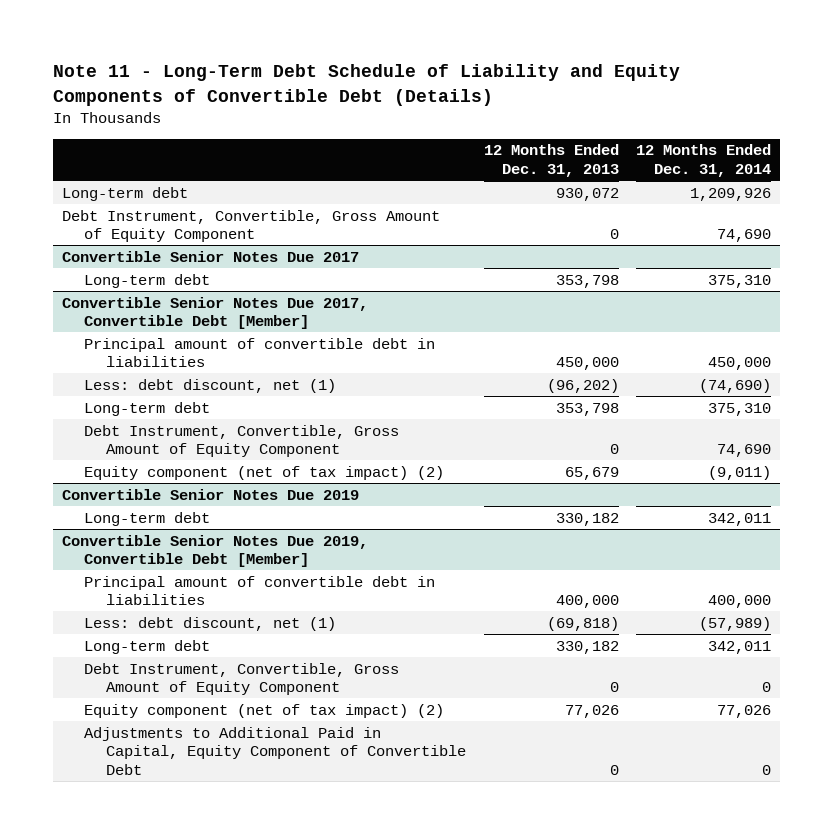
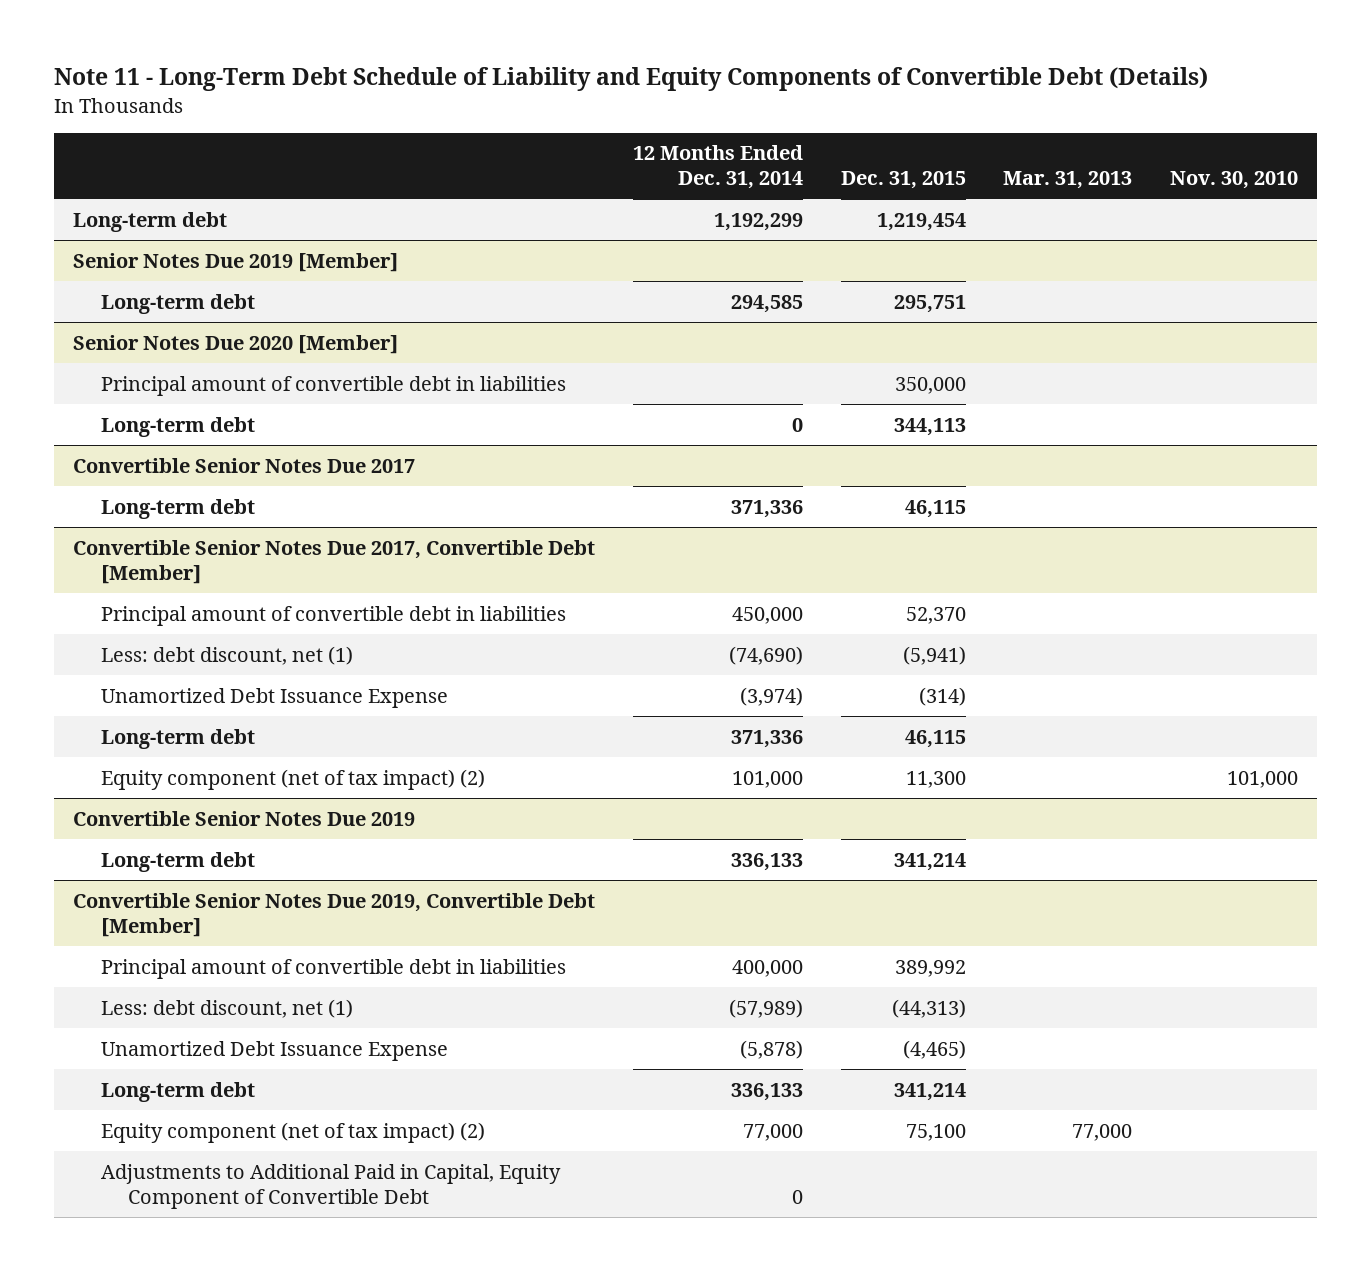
- | 12 Months Ended Dec. 31, 2013 | 12 Months Ended Dec. 31, 2014
+ | 12 Months Ended Dec. 31, 2014 | Dec. 31, 2015 | Mar. 31, 2013 | Nov. 30, 2010
- Long-term debt | 930,072 | 1,209,926
- Debt Instrument, Convertible, Gross Amount of Equity Component | 0 | 74,690
+ Long-term debt | 1,192,299 | 1,219,454 | |
+ Senior Notes Due 2019 [Member]
+ Long-term debt | 294,585 | 295,751 | |
+ Senior Notes Due 2020 [Member]
+ Principal amount of convertible debt in liabilities | | 350,000 | |
+ Long-term debt | 0 | 344,113 | |
@ Convertible Senior Notes Due 2017
- Long-term debt | 353,798 | 375,310
+ Long-term debt | 371,336 | 46,115 | |
@ Convertible Senior Notes Due 2017, Convertible Debt [Member]
- Long-term debt | 353,798 | 375,310
- Debt Instrument, Convertible, Gross Amount of Equity Component | 0 | 74,690
- Equity component (net of tax impact) (2) | 65,679 | (9,011)
+ Unamortized Debt Issuance Expense | (3,974) | (314) | |
+ Long-term debt | 371,336 | 46,115 | |
+ Equity component (net of tax impact) (2) | 101,000 | 11,300 | | 101,000
@ Convertible Senior Notes Due 2019
- Long-term debt | 330,182 | 342,011
+ Long-term debt | 336,133 | 341,214 | |
@ Convertible Senior Notes Due 2019, Convertible Debt [Member]
- Long-term debt | 330,182 | 342,011
- Debt Instrument, Convertible, Gross Amount of Equity Component | 0 | 0
- Equity component (net of tax impact) (2) | 77,026 | 77,026
+ Unamortized Debt Issuance Expense | (5,878) | (4,465) | |
+ Long-term debt | 336,133 | 341,214 | |
+ Equity component (net of tax impact) (2) | 77,000 | 75,100 | 77,000 |

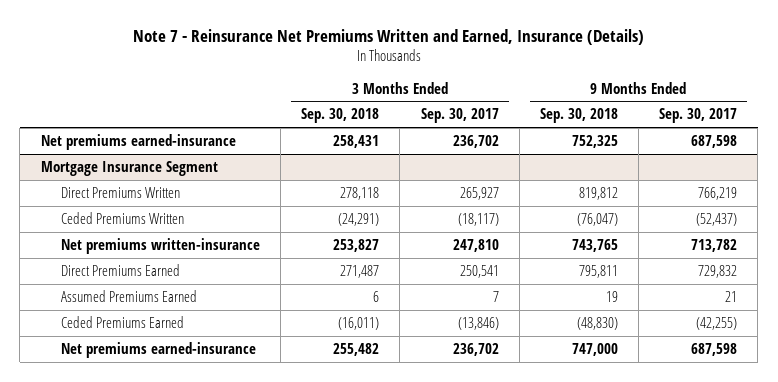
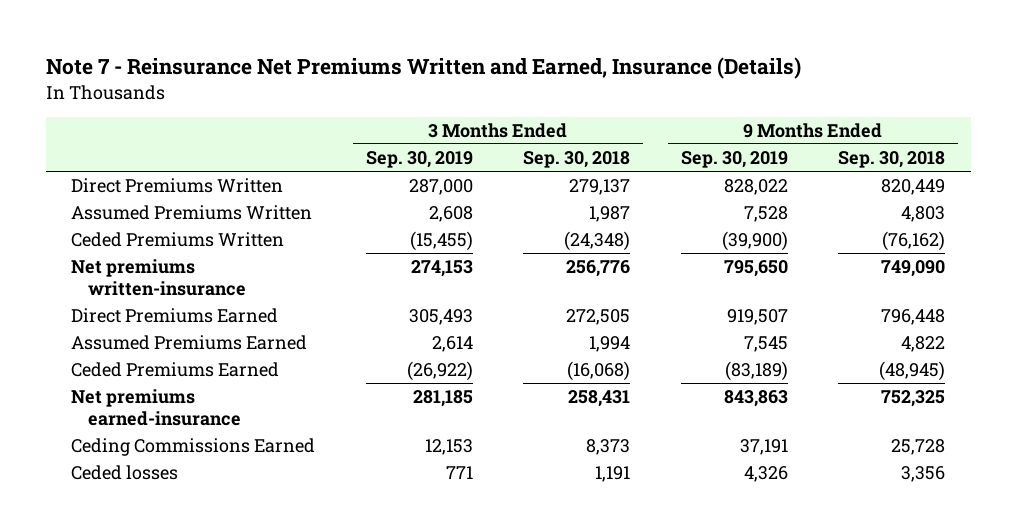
- | 3 Months Ended Sep. 30, 2018 | 3 Months Ended Sep. 30, 2017 | 9 Months Ended Sep. 30, 2018 | 9 Months Ended Sep. 30, 2017
+ | 3 Months Ended Sep. 30, 2019 | 3 Months Ended Sep. 30, 2018 | 9 Months Ended Sep. 30, 2019 | 9 Months Ended Sep. 30, 2018
+ Direct Premiums Written | 287,000 | 279,137 | 828,022 | 820,449
+ Assumed Premiums Written | 2,608 | 1,987 | 7,528 | 4,803
+ Ceded Premiums Written | (15,455) | (24,348) | (39,900) | (76,162)
+ Net premiums written-insurance | 274,153 | 256,776 | 795,650 | 749,090
+ Direct Premiums Earned | 305,493 | 272,505 | 919,507 | 796,448
+ Assumed Premiums Earned | 2,614 | 1,994 | 7,545 | 4,822
+ Ceded Premiums Earned | (26,922) | (16,068) | (83,189) | (48,945)
- Mortgage Insurance Segment
- Direct Premiums Written | 278,118 | 265,927 | 819,812 | 766,219
- Ceded Premiums Written | (24,291) | (18,117) | (76,047) | (52,437)
- Net premiums written-insurance | 253,827 | 247,810 | 743,765 | 713,782
- Direct Premiums Earned | 271,487 | 250,541 | 795,811 | 729,832
- Assumed Premiums Earned | 6 | 7 | 19 | 21
- Ceded Premiums Earned | (16,011) | (13,846) | (48,830) | (42,255)
- Net premiums earned-insurance | 255,482 | 236,702 | 747,000 | 687,598
+ Ceding Commissions Earned | 12,153 | 8,373 | 37,191 | 25,728
+ Ceded losses | 771 | 1,191 | 4,326 | 3,356

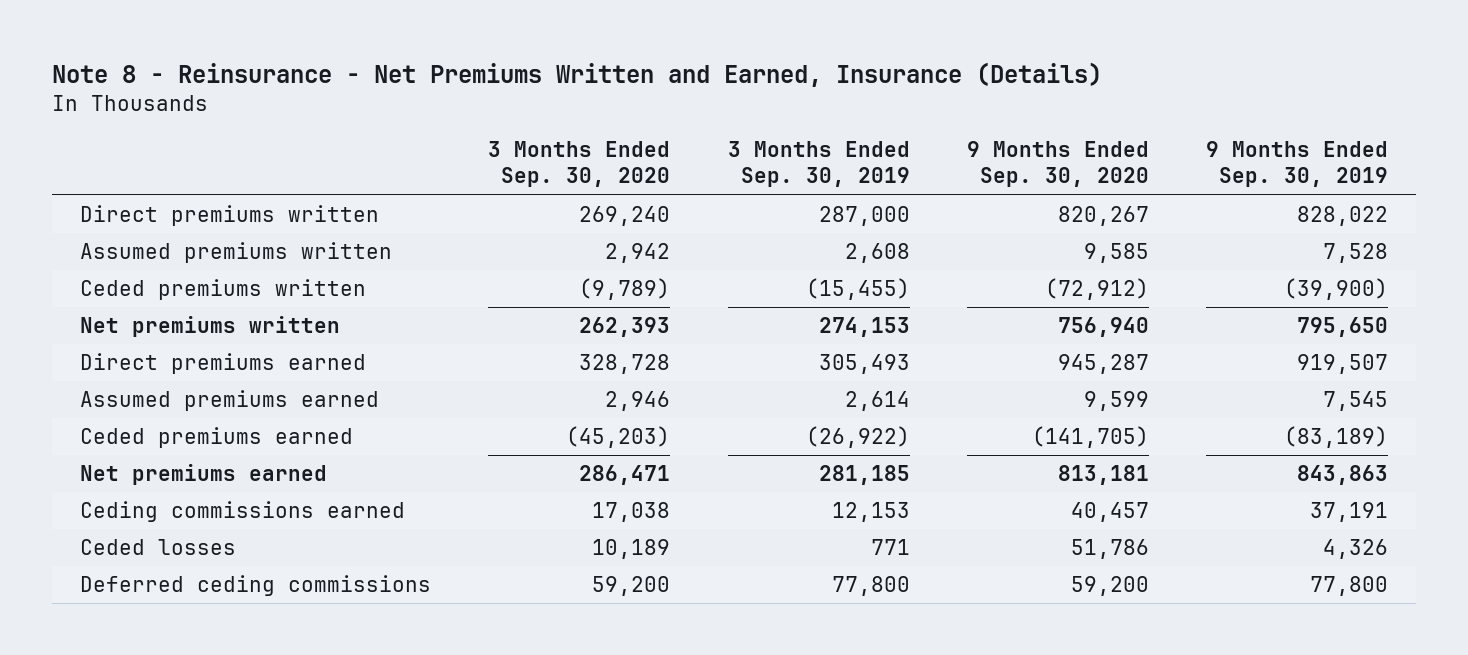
- Note 7 - Reinsurance Net Premiums Written and Earned, Insurance (Details)
+ Note 8 - Reinsurance - Net Premiums Written and Earned, Insurance (Details)
- | 3 Months Ended Sep. 30, 2019 | 3 Months Ended Sep. 30, 2018 | 9 Months Ended Sep. 30, 2019 | 9 Months Ended Sep. 30, 2018
+ | 3 Months Ended Sep. 30, 2020 | 3 Months Ended Sep. 30, 2019 | 9 Months Ended Sep. 30, 2020 | 9 Months Ended Sep. 30, 2019
- Direct Premiums Written | 287,000 | 279,137 | 828,022 | 820,449
- Assumed Premiums Written | 2,608 | 1,987 | 7,528 | 4,803
- Ceded Premiums Written | (15,455) | (24,348) | (39,900) | (76,162)
- Net premiums written-insurance | 274,153 | 256,776 | 795,650 | 749,090
- Direct Premiums Earned | 305,493 | 272,505 | 919,507 | 796,448
- Assumed Premiums Earned | 2,614 | 1,994 | 7,545 | 4,822
- Ceded Premiums Earned | (26,922) | (16,068) | (83,189) | (48,945)
- Net premiums earned-insurance | 281,185 | 258,431 | 843,863 | 752,325
- Ceding Commissions Earned | 12,153 | 8,373 | 37,191 | 25,728
+ Direct premiums written | 269,240 | 287,000 | 820,267 | 828,022
+ Assumed premiums written | 2,942 | 2,608 | 9,585 | 7,528
+ Ceded premiums written | (9,789) | (15,455) | (72,912) | (39,900)
+ Net premiums written | 262,393 | 274,153 | 756,940 | 795,650
+ Direct premiums earned | 328,728 | 305,493 | 945,287 | 919,507
+ Assumed premiums earned | 2,946 | 2,614 | 9,599 | 7,545
+ Ceded premiums earned | (45,203) | (26,922) | (141,705) | (83,189)
+ Net premiums earned | 286,471 | 281,185 | 813,181 | 843,863
+ Ceding commissions earned | 17,038 | 12,153 | 40,457 | 37,191
+ Deferred ceding commissions | 59,200 | 77,800 | 59,200 | 77,800

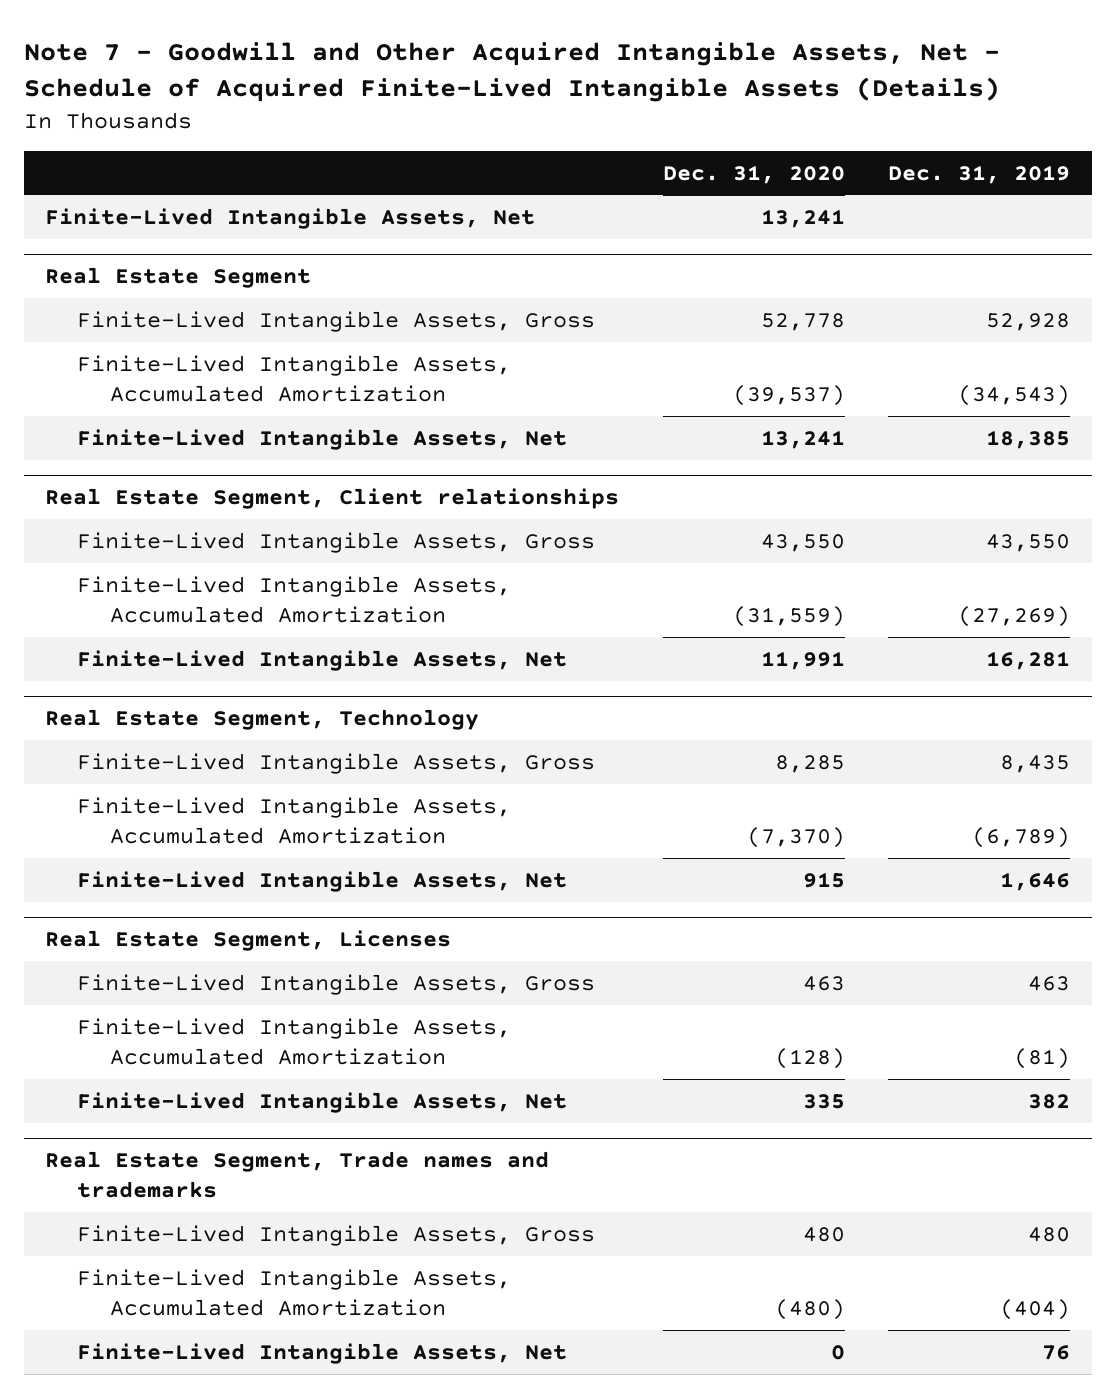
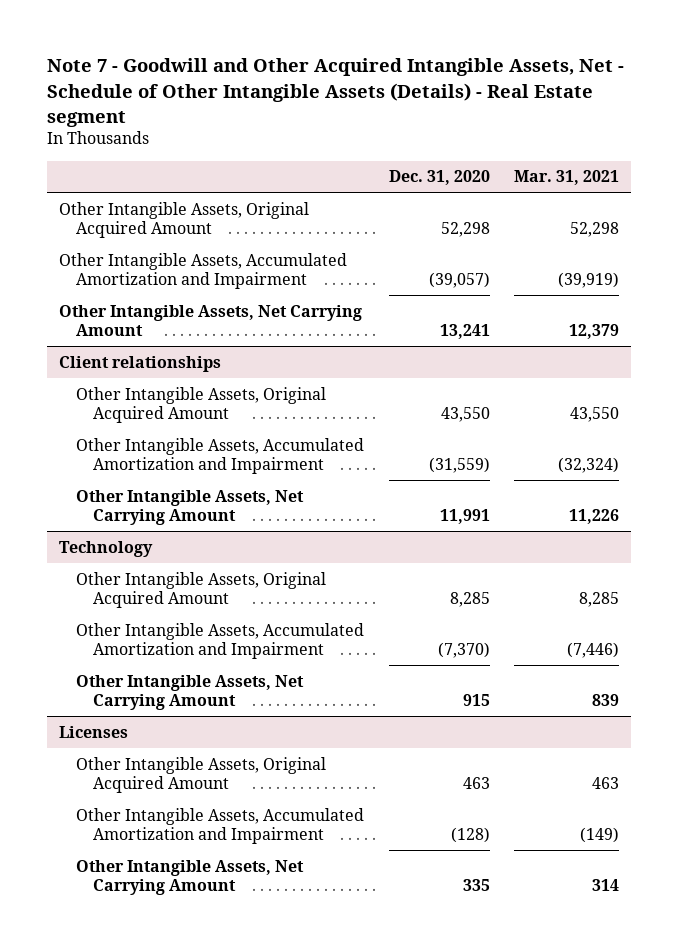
- Note 7 - Goodwill and Other Acquired Intangible Assets, Net - Schedule of Acquired Finite-Lived Intangible Assets (Details)
+ Note 7 - Goodwill and Other Acquired Intangible Assets, Net - Schedule of Other Intangible Assets (Details) - Real Estate segment
- | Dec. 31, 2020 | Dec. 31, 2019
+ | Dec. 31, 2020 | Mar. 31, 2021
- Finite-Lived Intangible Assets, Net | 13,241 |
- Real Estate Segment
- Finite-Lived Intangible Assets, Gross | 52,778 | 52,928
- Finite-Lived Intangible Assets, Accumulated Amortization | (39,537) | (34,543)
- Finite-Lived Intangible Assets, Net | 13,241 | 18,385
- Real Estate Segment, Client relationships
- Finite-Lived Intangible Assets, Gross | 43,550 | 43,550
- Finite-Lived Intangible Assets, Accumulated Amortization | (31,559) | (27,269)
- Finite-Lived Intangible Assets, Net | 11,991 | 16,281
- Real Estate Segment, Technology
- Finite-Lived Intangible Assets, Gross | 8,285 | 8,435
- Finite-Lived Intangible Assets, Accumulated Amortization | (7,370) | (6,789)
- Finite-Lived Intangible Assets, Net | 915 | 1,646
- Real Estate Segment, Licenses
- Finite-Lived Intangible Assets, Gross | 463 | 463
- Finite-Lived Intangible Assets, Accumulated Amortization | (128) | (81)
- Finite-Lived Intangible Assets, Net | 335 | 382
- Real Estate Segment, Trade names and trademarks
- Finite-Lived Intangible Assets, Gross | 480 | 480
- Finite-Lived Intangible Assets, Accumulated Amortization | (480) | (404)
- Finite-Lived Intangible Assets, Net | 0 | 76
+ Other Intangible Assets, Original Acquired Amount | 52,298 | 52,298
+ Other Intangible Assets, Accumulated Amortization and Impairment | (39,057) | (39,919)
+ Other Intangible Assets, Net Carrying Amount | 13,241 | 12,379
+ Client relationships
+ Other Intangible Assets, Original Acquired Amount | 43,550 | 43,550
+ Other Intangible Assets, Accumulated Amortization and Impairment | (31,559) | (32,324)
+ Other Intangible Assets, Net Carrying Amount | 11,991 | 11,226
+ Technology
+ Other Intangible Assets, Original Acquired Amount | 8,285 | 8,285
+ Other Intangible Assets, Accumulated Amortization and Impairment | (7,370) | (7,446)
+ Other Intangible Assets, Net Carrying Amount | 915 | 839
+ Licenses
+ Other Intangible Assets, Original Acquired Amount | 463 | 463
+ Other Intangible Assets, Accumulated Amortization and Impairment | (128) | (149)
+ Other Intangible Assets, Net Carrying Amount | 335 | 314

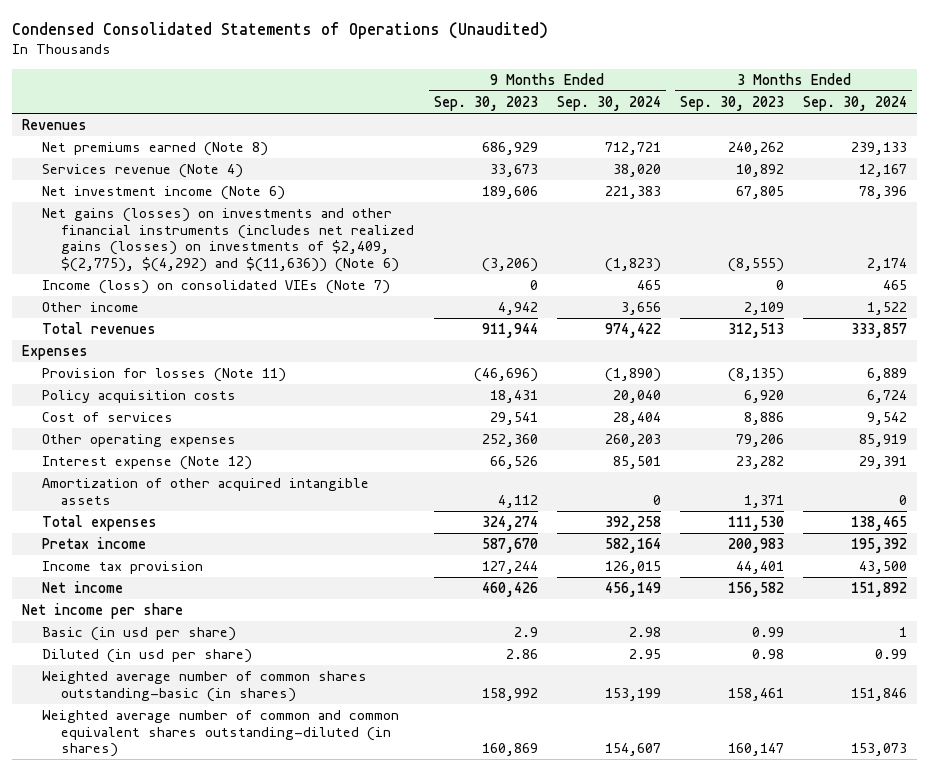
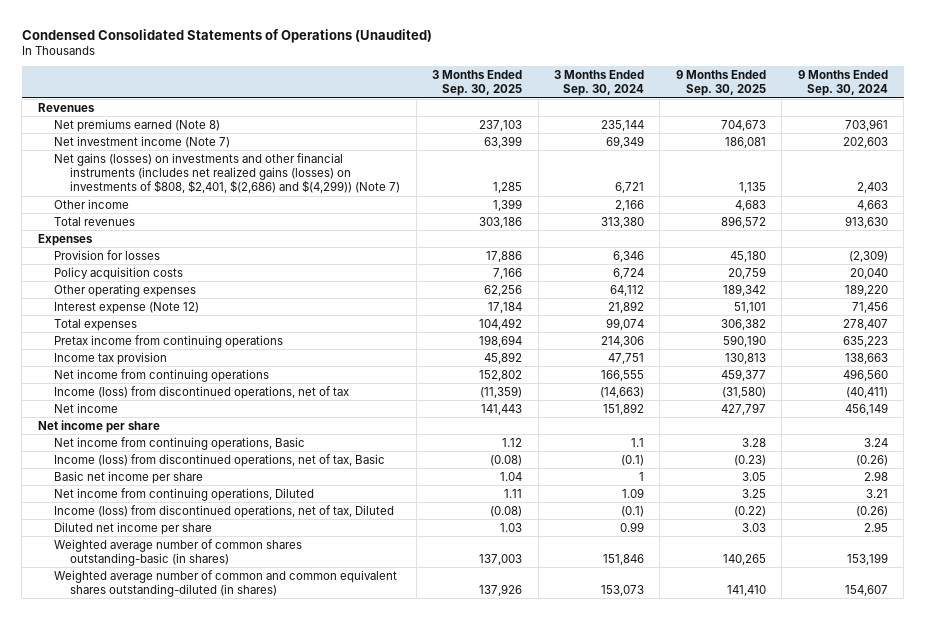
- | 9 Months Ended Sep. 30, 2023 | 9 Months Ended Sep. 30, 2024 | 3 Months Ended Sep. 30, 2023 | 3 Months Ended Sep. 30, 2024
+ | 3 Months Ended Sep. 30, 2025 | 3 Months Ended Sep. 30, 2024 | 9 Months Ended Sep. 30, 2025 | 9 Months Ended Sep. 30, 2024
- Net premiums earned (Note 8) | 686,929 | 712,721 | 240,262 | 239,133
- Services revenue (Note 4) | 33,673 | 38,020 | 10,892 | 12,167
- Net investment income (Note 6) | 189,606 | 221,383 | 67,805 | 78,396
- Net gains (losses) on investments and other financial instruments (includes net realized gains (losses) on investments of $2,409, $(2,775), $(4,292) and $(11,636)) (Note 6) | (3,206) | (1,823) | (8,555) | 2,174
- Income (loss) on consolidated VIEs (Note 7) | 0 | 465 | 0 | 465
- Other income | 4,942 | 3,656 | 2,109 | 1,522
- Total revenues | 911,944 | 974,422 | 312,513 | 333,857
+ Net premiums earned (Note 8) | 237,103 | 235,144 | 704,673 | 703,961
+ Net investment income (Note 7) | 63,399 | 69,349 | 186,081 | 202,603
+ Net gains (losses) on investments and other financial instruments (includes net realized gains (losses) on investments of $808, $2,401, $(2,686) and $(4,299)) (Note 7) | 1,285 | 6,721 | 1,135 | 2,403
+ Other income | 1,399 | 2,166 | 4,683 | 4,663
+ Total revenues | 303,186 | 313,380 | 896,572 | 913,630
- Provision for losses (Note 11) | (46,696) | (1,890) | (8,135) | 6,889
+ Provision for losses | 17,886 | 6,346 | 45,180 | (2,309)
- Cost of services | 29,541 | 28,404 | 8,886 | 9,542
- Other operating expenses | 252,360 | 260,203 | 79,206 | 85,919
- Interest expense (Note 12) | 66,526 | 85,501 | 23,282 | 29,391
- Amortization of other acquired intangible assets | 4,112 | 0 | 1,371 | 0
- Total expenses | 324,274 | 392,258 | 111,530 | 138,465
- Pretax income | 587,670 | 582,164 | 200,983 | 195,392
- Income tax provision | 127,244 | 126,015 | 44,401 | 43,500
+ Other operating expenses | 62,256 | 64,112 | 189,342 | 189,220
+ Interest expense (Note 12) | 17,184 | 21,892 | 51,101 | 71,456
+ Total expenses | 104,492 | 99,074 | 306,382 | 278,407
+ Pretax income from continuing operations | 198,694 | 214,306 | 590,190 | 635,223
+ Income tax provision | 45,892 | 47,751 | 130,813 | 138,663
+ Net income from continuing operations | 152,802 | 166,555 | 459,377 | 496,560
+ Income (loss) from discontinued operations, net of tax | (11,359) | (14,663) | (31,580) | (40,411)
- Basic (in usd per share) | 2.9 | 2.98 | 0.99 | 1
- Diluted (in usd per share) | 2.86 | 2.95 | 0.98 | 0.99
+ Net income from continuing operations, Basic | 1.12 | 1.1 | 3.28 | 3.24
+ Income (loss) from discontinued operations, net of tax, Basic | (0.08) | (0.1) | (0.23) | (0.26)
+ Basic net income per share | 1.04 | 1 | 3.05 | 2.98
+ Net income from continuing operations, Diluted | 1.11 | 1.09 | 3.25 | 3.21
+ Income (loss) from discontinued operations, net of tax, Diluted | (0.08) | (0.1) | (0.22) | (0.26)
+ Diluted net income per share | 1.03 | 0.99 | 3.03 | 2.95

